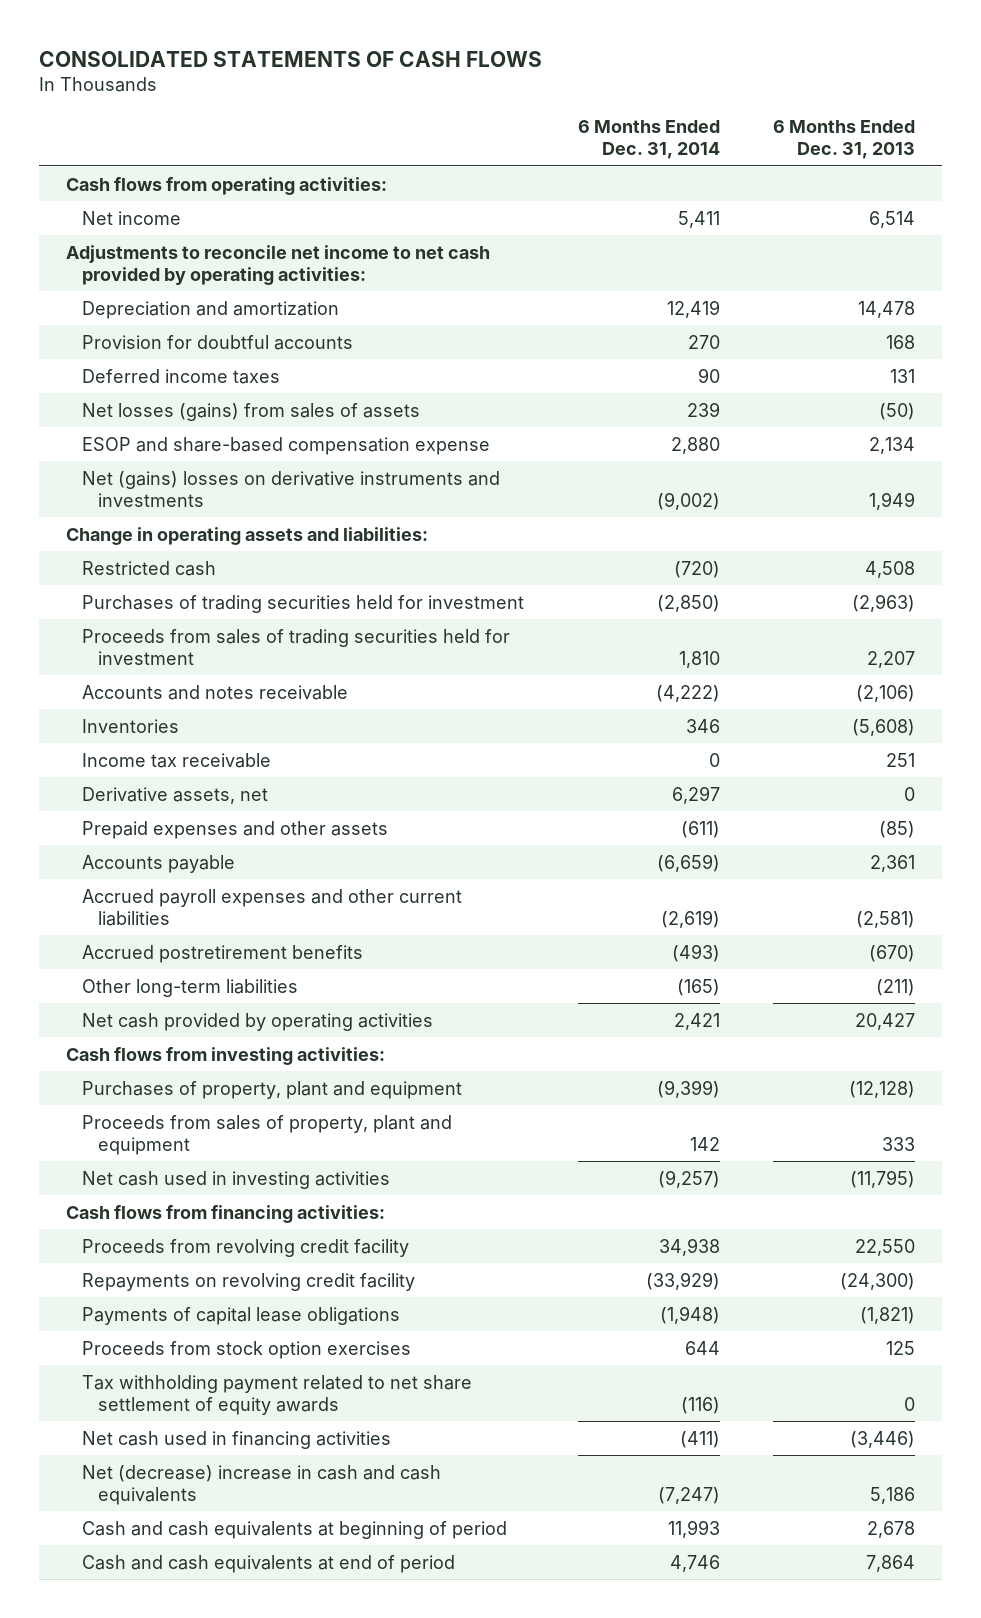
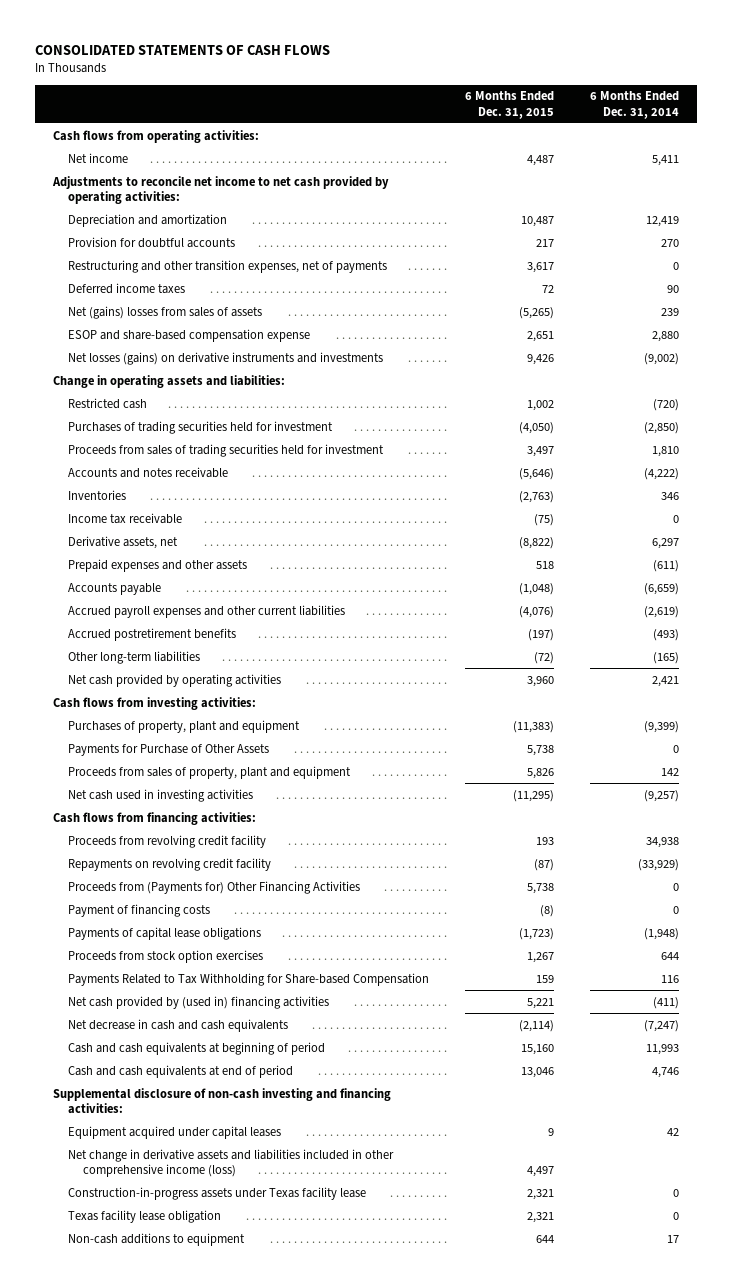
- | 6 Months Ended Dec. 31, 2014 | 6 Months Ended Dec. 31, 2013
+ | 6 Months Ended Dec. 31, 2015 | 6 Months Ended Dec. 31, 2014
+ Restructuring and other transition expenses, net of payments | 3,617 | 0
- Net losses (gains) from sales of assets | 239 | (50)
+ Net (gains) losses from sales of assets | (5,265) | 239
- Net (gains) losses on derivative instruments and investments | (9,002) | 1,949
+ Net losses (gains) on derivative instruments and investments | 9,426 | (9,002)
+ Payments for Purchase of Other Assets | 5,738 | 0
+ Proceeds from (Payments for) Other Financing Activities | 5,738 | 0
+ Payment of financing costs | (8) | 0
- Tax withholding payment related to net share settlement of equity awards | (116) | 0
- Net cash used in financing activities | (411) | (3,446)
- Net (decrease) increase in cash and cash equivalents | (7,247) | 5,186
+ Payments Related to Tax Withholding for Share-based Compensation | 159 | 116
+ Net cash provided by (used in) financing activities | 5,221 | (411)
+ Net decrease in cash and cash equivalents | (2,114) | (7,247)
+ Supplemental disclosure of non-cash investing and financing activities:
+ Equipment acquired under capital leases | 9 | 42
+ Net change in derivative assets and liabilities included in other comprehensive income (loss) | 4,497 |
+ Construction-in-progress assets under Texas facility lease | 2,321 | 0
+ Texas facility lease obligation | 2,321 | 0
+ Non-cash additions to equipment | 644 | 17

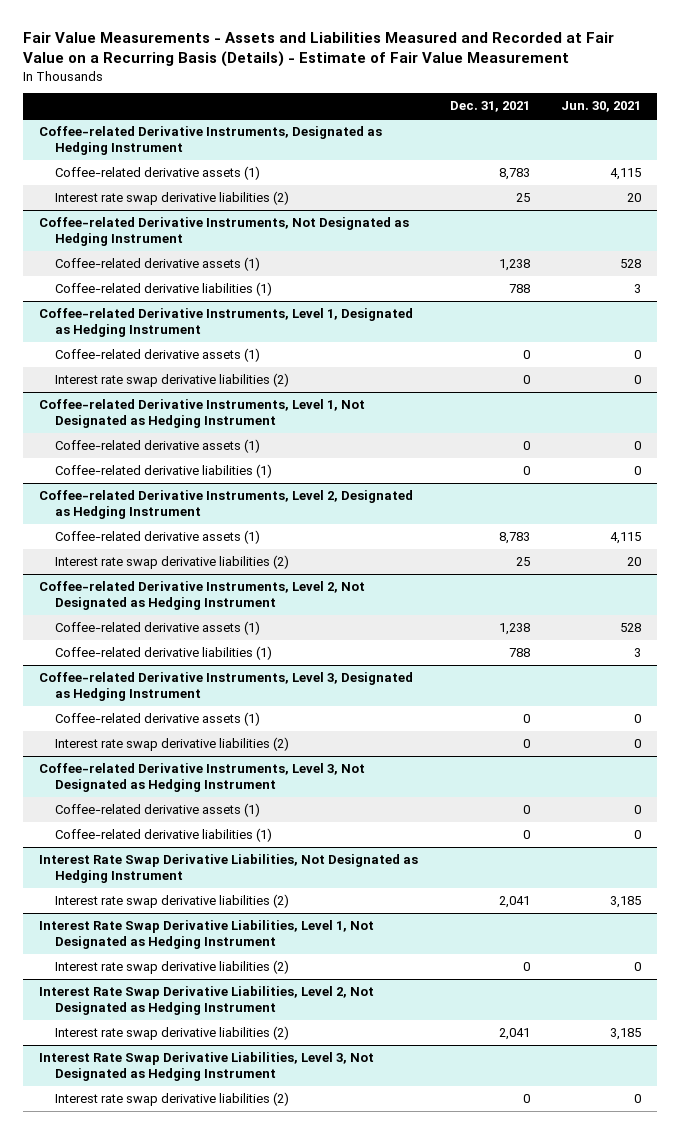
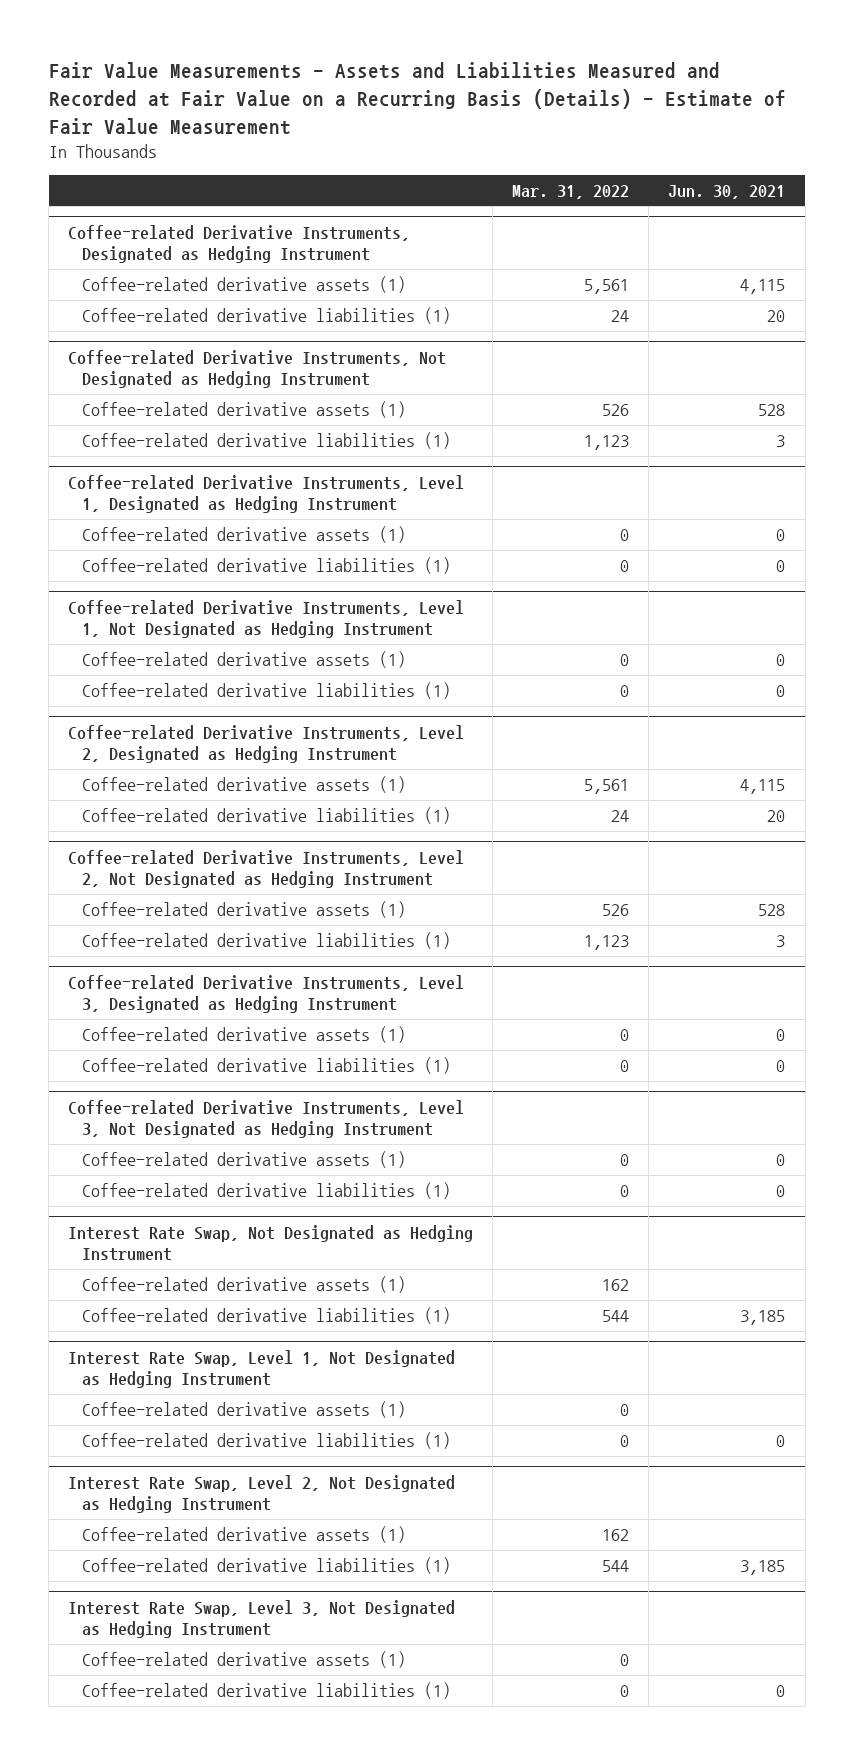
- | Dec. 31, 2021 | Jun. 30, 2021
+ | Mar. 31, 2022 | Jun. 30, 2021
@ Coffee-related Derivative Instruments, Designated as Hedging Instrument
- Interest rate swap derivative liabilities (2) | 25 | 20
+ Coffee-related derivative liabilities (1) | 24 | 20
@ Coffee-related Derivative Instruments, Level 1, Designated as Hedging Instrument
- Interest rate swap derivative liabilities (2) | 0 | 0
+ Coffee-related derivative liabilities (1) | 0 | 0
@ Coffee-related Derivative Instruments, Level 2, Designated as Hedging Instrument
- Interest rate swap derivative liabilities (2) | 25 | 20
+ Coffee-related derivative liabilities (1) | 24 | 20
@ Coffee-related Derivative Instruments, Level 3, Designated as Hedging Instrument
- Interest rate swap derivative liabilities (2) | 0 | 0
+ Coffee-related derivative liabilities (1) | 0 | 0
- Interest Rate Swap Derivative Liabilities, Not Designated as Hedging Instrument
- Interest rate swap derivative liabilities (2) | 2,041 | 3,185
- Interest Rate Swap Derivative Liabilities, Level 1, Not Designated as Hedging Instrument
- Interest rate swap derivative liabilities (2) | 0 | 0
- Interest Rate Swap Derivative Liabilities, Level 2, Not Designated as Hedging Instrument
- Interest rate swap derivative liabilities (2) | 2,041 | 3,185
- Interest Rate Swap Derivative Liabilities, Level 3, Not Designated as Hedging Instrument
- Interest rate swap derivative liabilities (2) | 0 | 0
+ Interest Rate Swap, Not Designated as Hedging Instrument
+ Coffee-related derivative assets (1) | 162 |
+ Coffee-related derivative liabilities (1) | 544 | 3,185
+ Interest Rate Swap, Level 1, Not Designated as Hedging Instrument
+ Coffee-related derivative assets (1) | 0 |
+ Coffee-related derivative liabilities (1) | 0 | 0
+ Interest Rate Swap, Level 2, Not Designated as Hedging Instrument
+ Coffee-related derivative assets (1) | 162 |
+ Coffee-related derivative liabilities (1) | 544 | 3,185
+ Interest Rate Swap, Level 3, Not Designated as Hedging Instrument
+ Coffee-related derivative assets (1) | 0 |
+ Coffee-related derivative liabilities (1) | 0 | 0

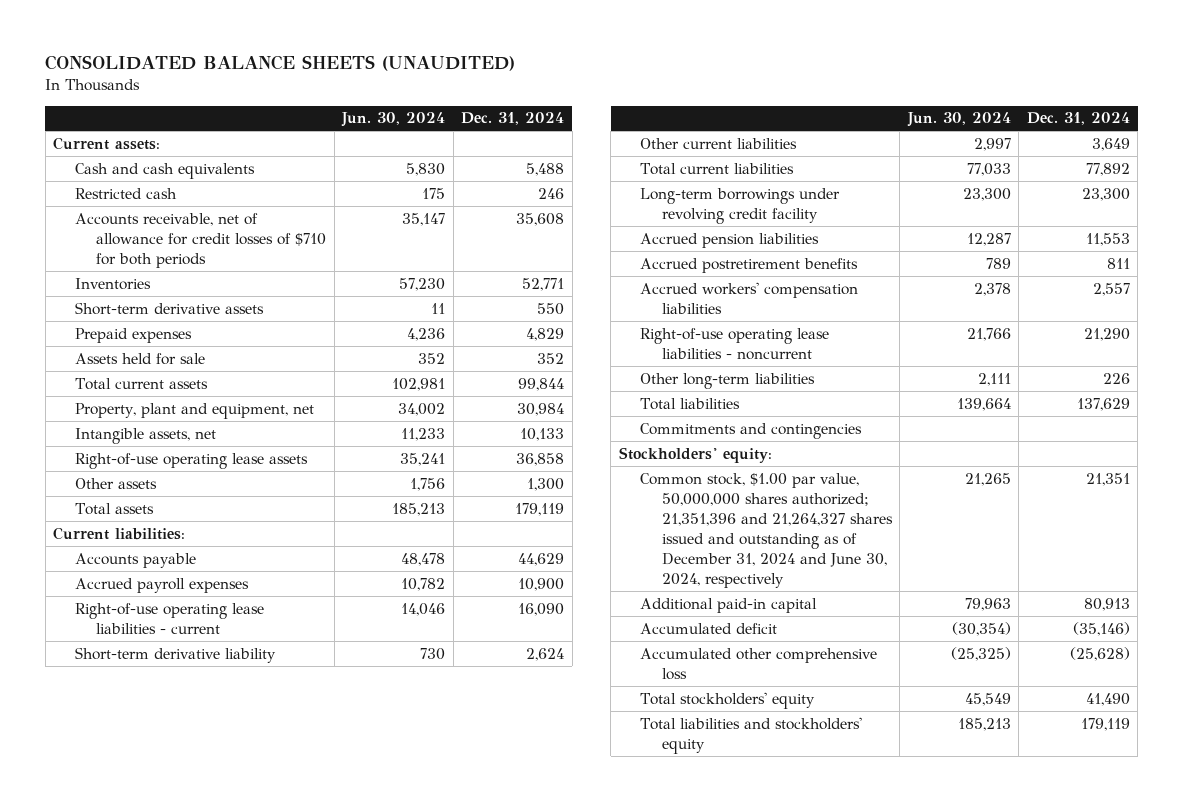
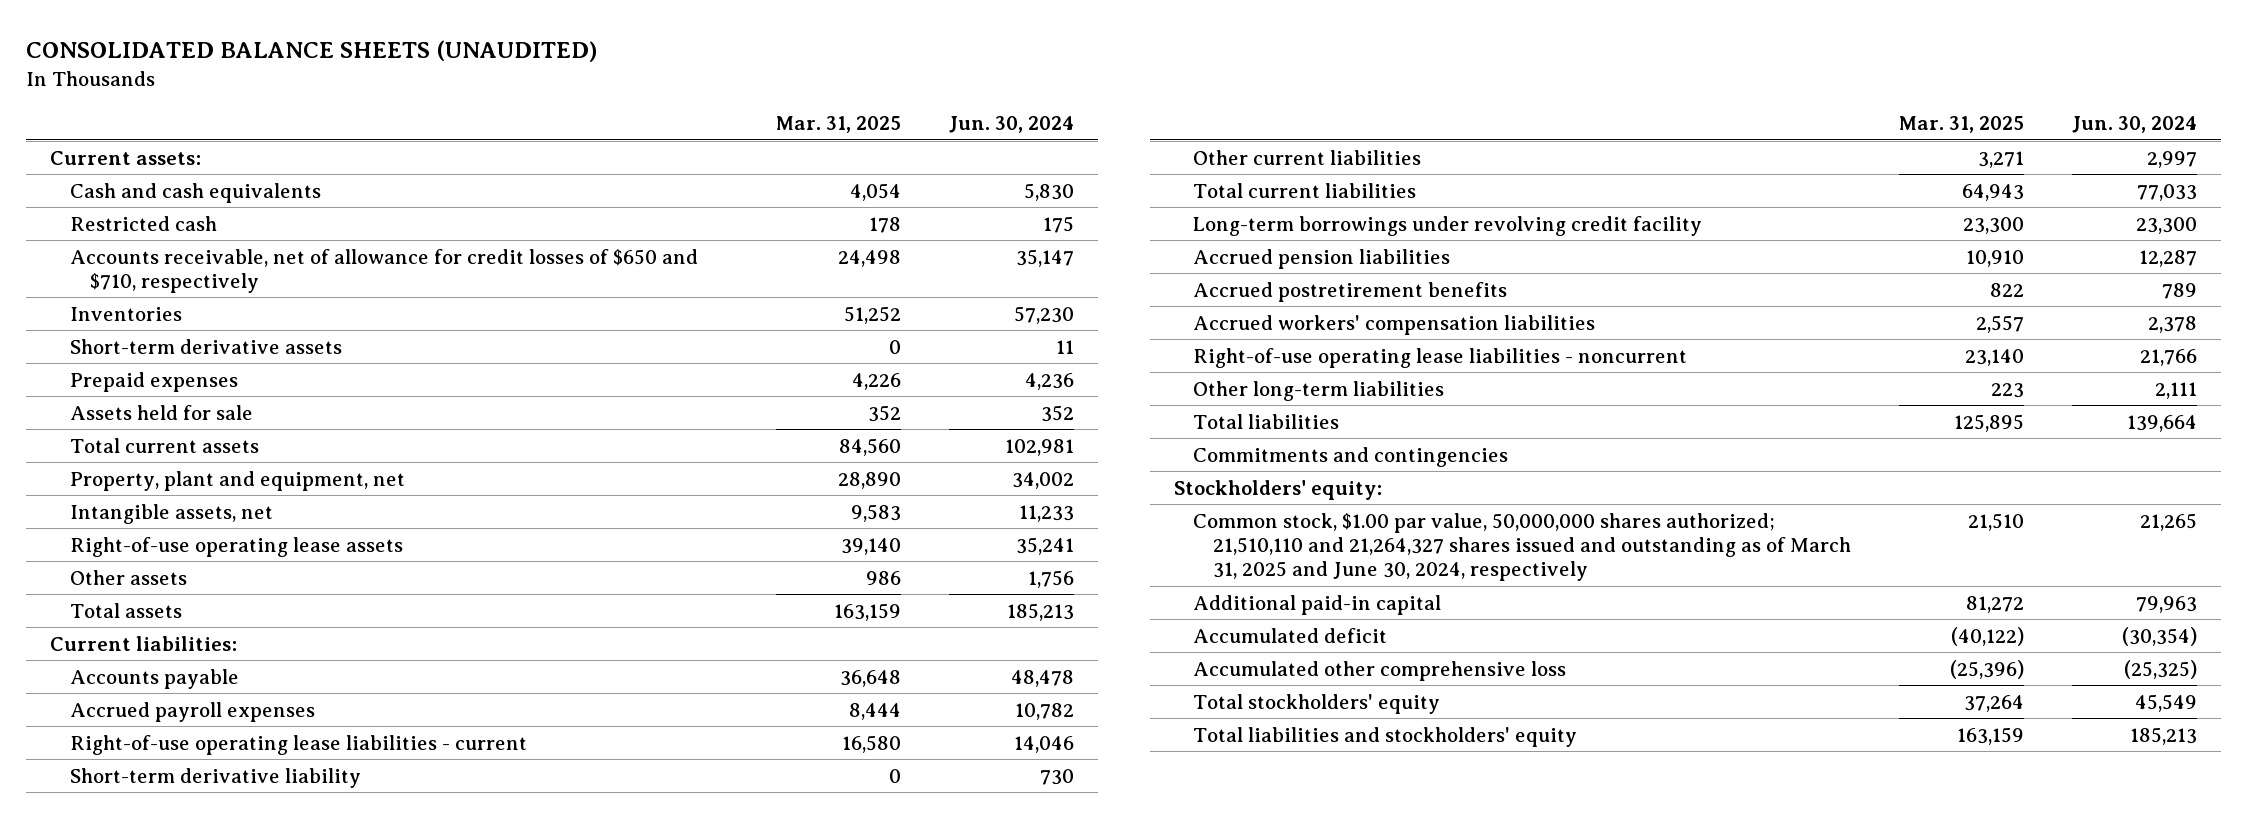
- | Jun. 30, 2024 | Dec. 31, 2024
+ | Mar. 31, 2025 | Jun. 30, 2024
- Accounts receivable, net of allowance for credit losses of $710 for both periods | 35,147 | 35,608
+ Accounts receivable, net of allowance for credit losses of $650 and $710, respectively | 24,498 | 35,147
- Common stock, $1.00 par value, 50,000,000 shares authorized; 21,351,396 and 21,264,327 shares issued and outstanding as of December 31, 2024 and June 30, 2024, respectively | 21,265 | 21,351
+ Common stock, $1.00 par value, 50,000,000 shares authorized; 21,510,110 and 21,264,327 shares issued and outstanding as of March 31, 2025 and June 30, 2024, respectively | 21,510 | 21,265

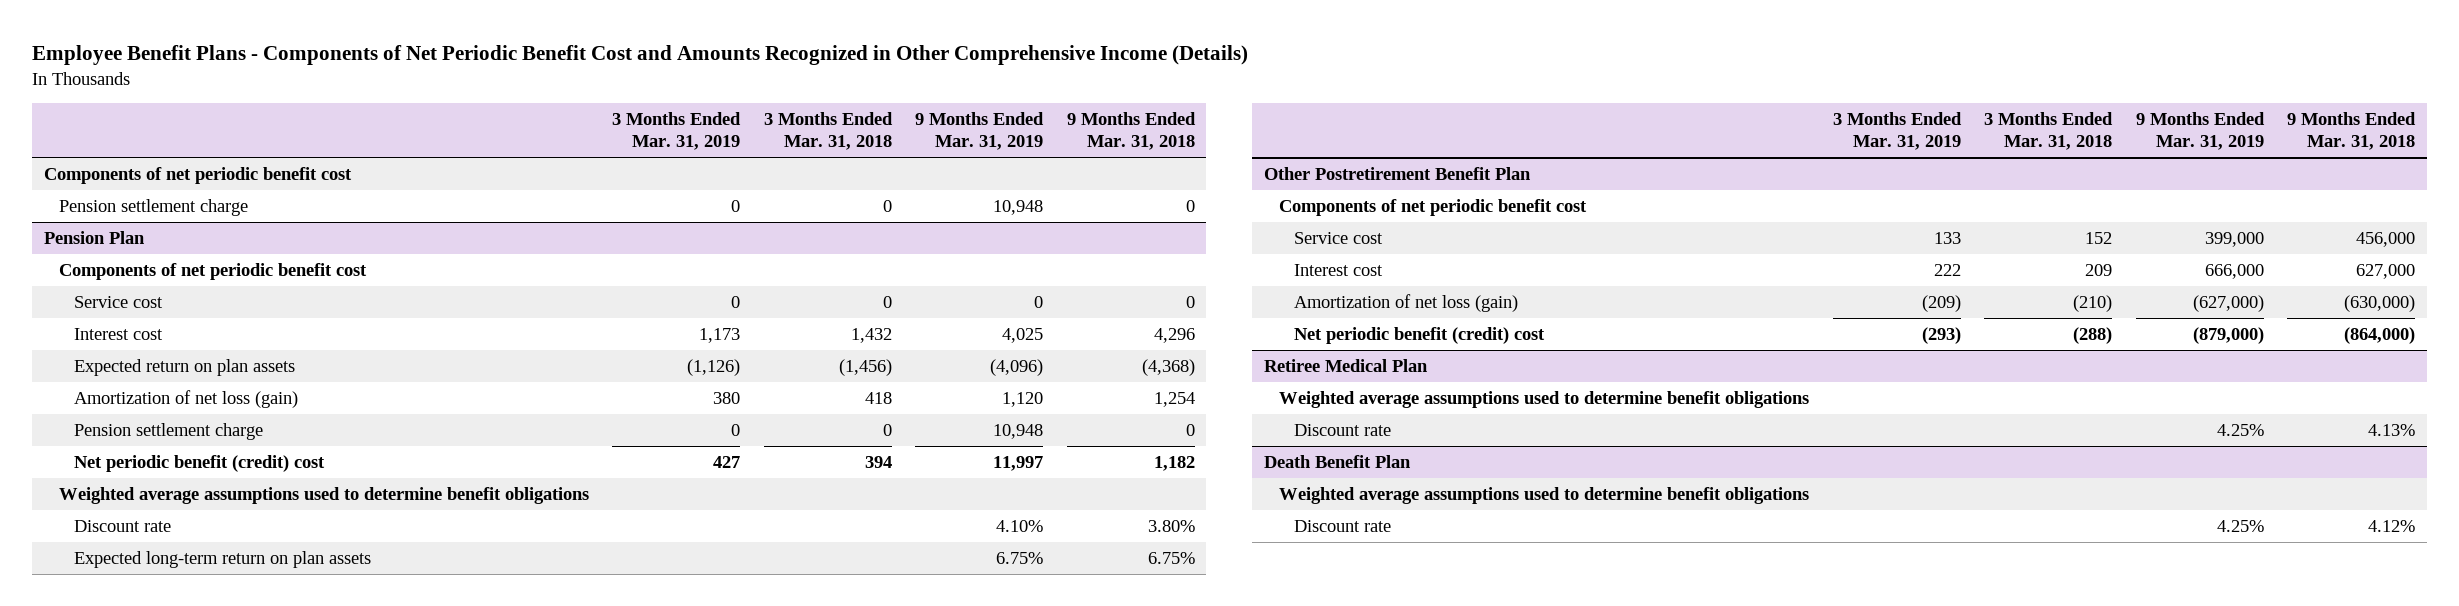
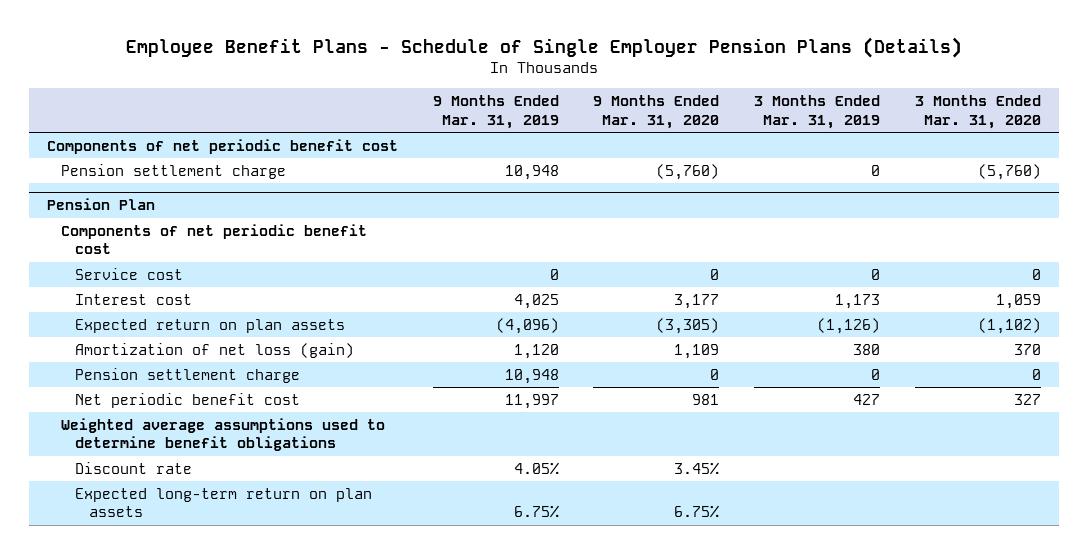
- Employee Benefit Plans - Components of Net Periodic Benefit Cost and Amounts Recognized in Other Comprehensive Income (Details)
+ Employee Benefit Plans - Schedule of Single Employer Pension Plans (Details)
- | 3 Months Ended Mar. 31, 2019 | 3 Months Ended Mar. 31, 2018 | 9 Months Ended Mar. 31, 2019 | 9 Months Ended Mar. 31, 2018
+ | 9 Months Ended Mar. 31, 2019 | 9 Months Ended Mar. 31, 2020 | 3 Months Ended Mar. 31, 2019 | 3 Months Ended Mar. 31, 2020
@ Pension Plan
- Net periodic benefit (credit) cost | 427 | 394 | 11,997 | 1,182
+ Net periodic benefit cost | 11,997 | 981 | 427 | 327
- Discount rate | | | 4.10% | 3.80%
+ Discount rate | 4.05% | 3.45% | |
- Other Postretirement Benefit Plan
- Components of net periodic benefit cost
- Service cost | 133 | 152 | 399,000 | 456,000
- Interest cost | 222 | 209 | 666,000 | 627,000
- Amortization of net loss (gain) | (209) | (210) | (627,000) | (630,000)
- Net periodic benefit (credit) cost | (293) | (288) | (879,000) | (864,000)
- Retiree Medical Plan
- Weighted average assumptions used to determine benefit obligations
- Discount rate | | | 4.25% | 4.13%
- Death Benefit Plan
- Weighted average assumptions used to determine benefit obligations
- Discount rate | | | 4.25% | 4.12%

